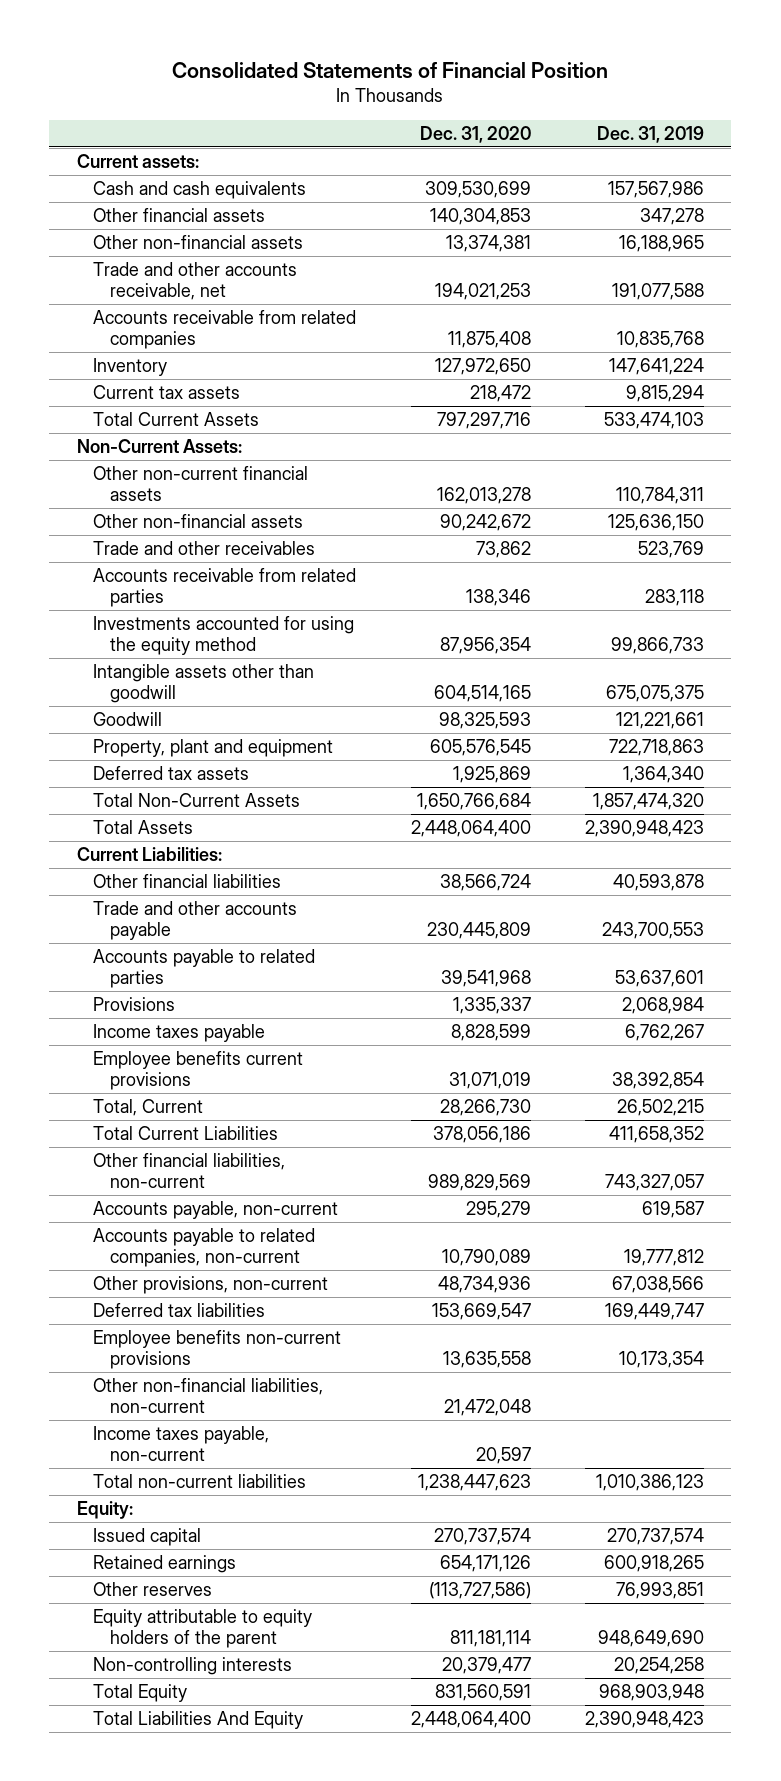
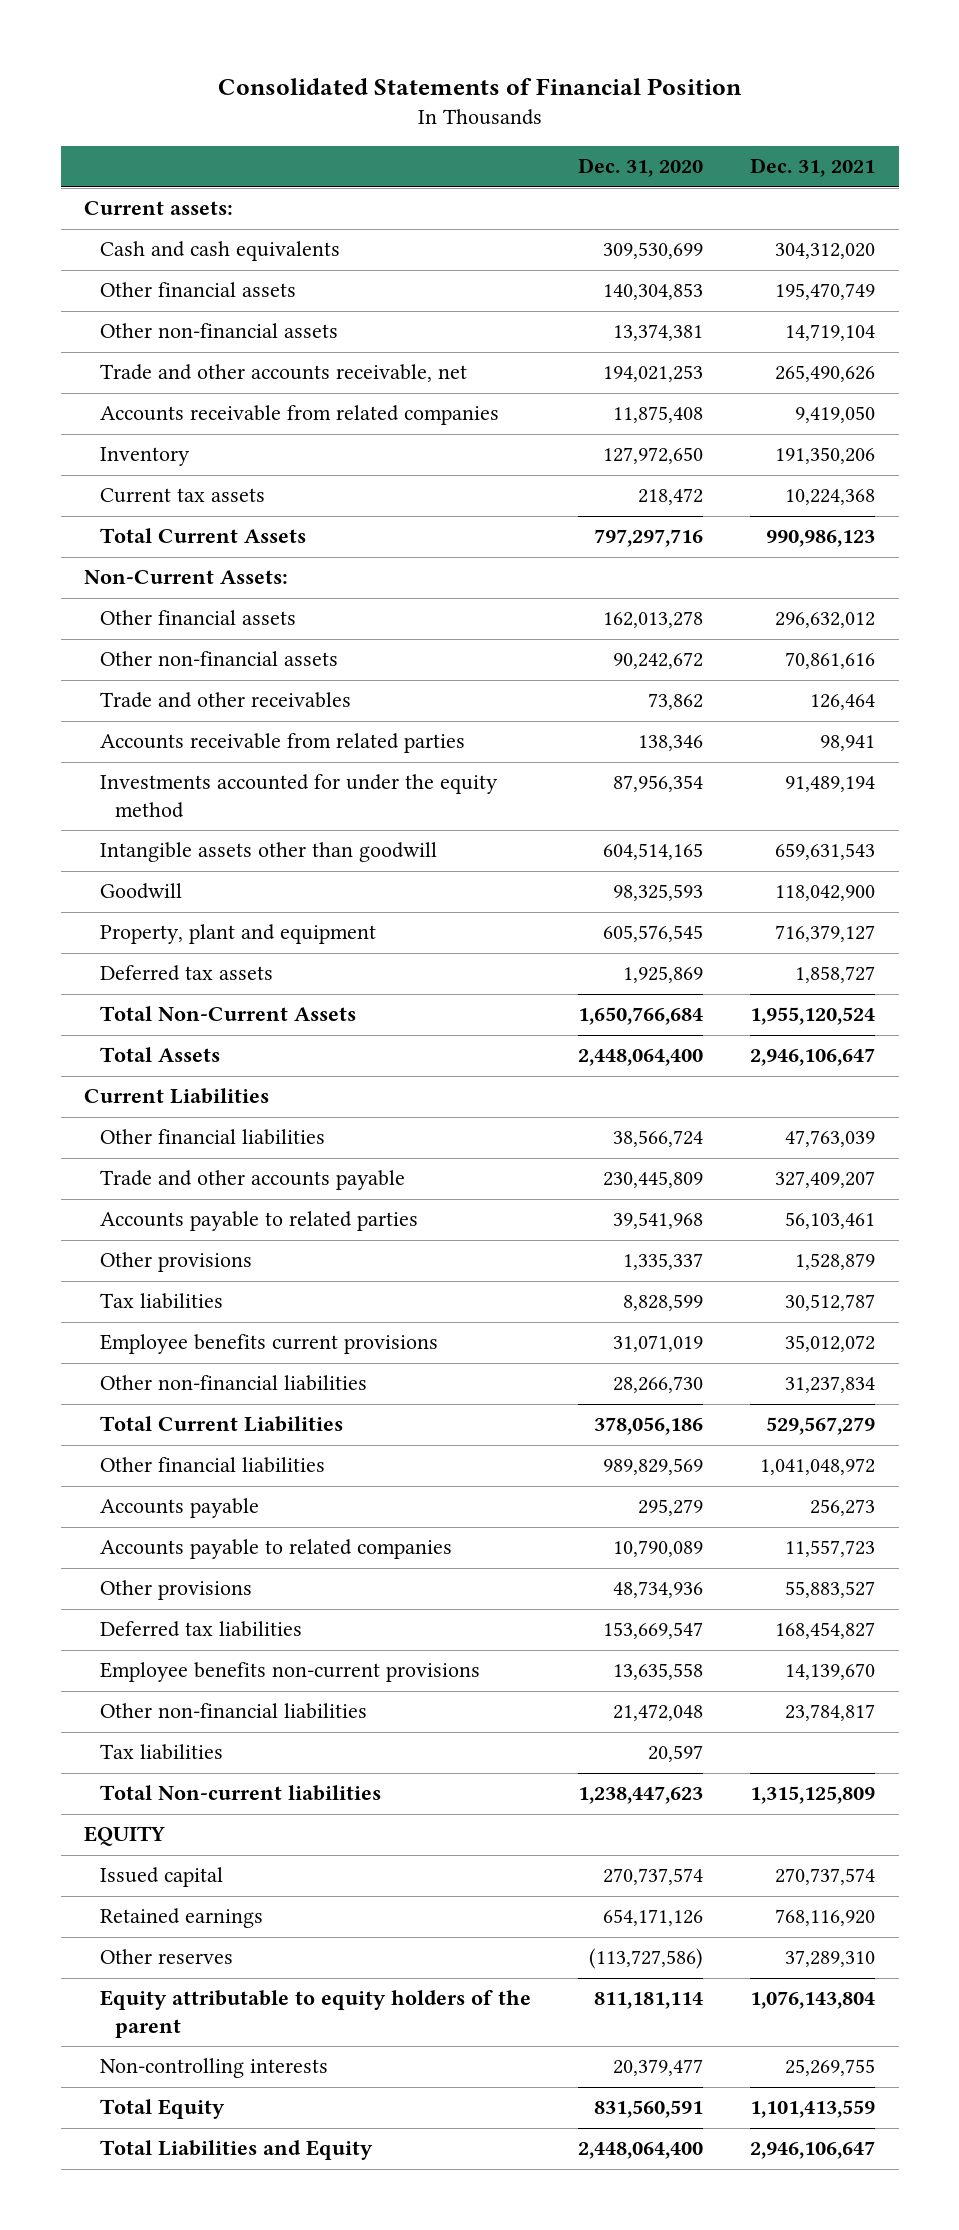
- | Dec. 31, 2020 | Dec. 31, 2019
+ | Dec. 31, 2020 | Dec. 31, 2021
- Other non-current financial assets | 162,013,278 | 110,784,311
+ Other financial assets | 162,013,278 | 296,632,012
- Investments accounted for using the equity method | 87,956,354 | 99,866,733
+ Investments accounted for under the equity method | 87,956,354 | 91,489,194
- Current Liabilities:
+ Current Liabilities
- Provisions | 1,335,337 | 2,068,984
- Income taxes payable | 8,828,599 | 6,762,267
+ Other provisions | 1,335,337 | 1,528,879
+ Tax liabilities | 8,828,599 | 30,512,787
- Total, Current | 28,266,730 | 26,502,215
+ Other non-financial liabilities | 28,266,730 | 31,237,834
- Other financial liabilities, non-current | 989,829,569 | 743,327,057
- Accounts payable, non-current | 295,279 | 619,587
- Accounts payable to related companies, non-current | 10,790,089 | 19,777,812
- Other provisions, non-current | 48,734,936 | 67,038,566
+ Other financial liabilities | 989,829,569 | 1,041,048,972
+ Accounts payable | 295,279 | 256,273
+ Accounts payable to related companies | 10,790,089 | 11,557,723
+ Other provisions | 48,734,936 | 55,883,527
- Other non-financial liabilities, non-current | 21,472,048 |
- Income taxes payable, non-current | 20,597 |
- Total non-current liabilities | 1,238,447,623 | 1,010,386,123
- Equity:
+ Other non-financial liabilities | 21,472,048 | 23,784,817
+ Tax liabilities | 20,597 |
+ Total Non-current liabilities | 1,238,447,623 | 1,315,125,809
+ EQUITY
- Total Liabilities And Equity | 2,448,064,400 | 2,390,948,423
+ Total Liabilities and Equity | 2,448,064,400 | 2,946,106,647

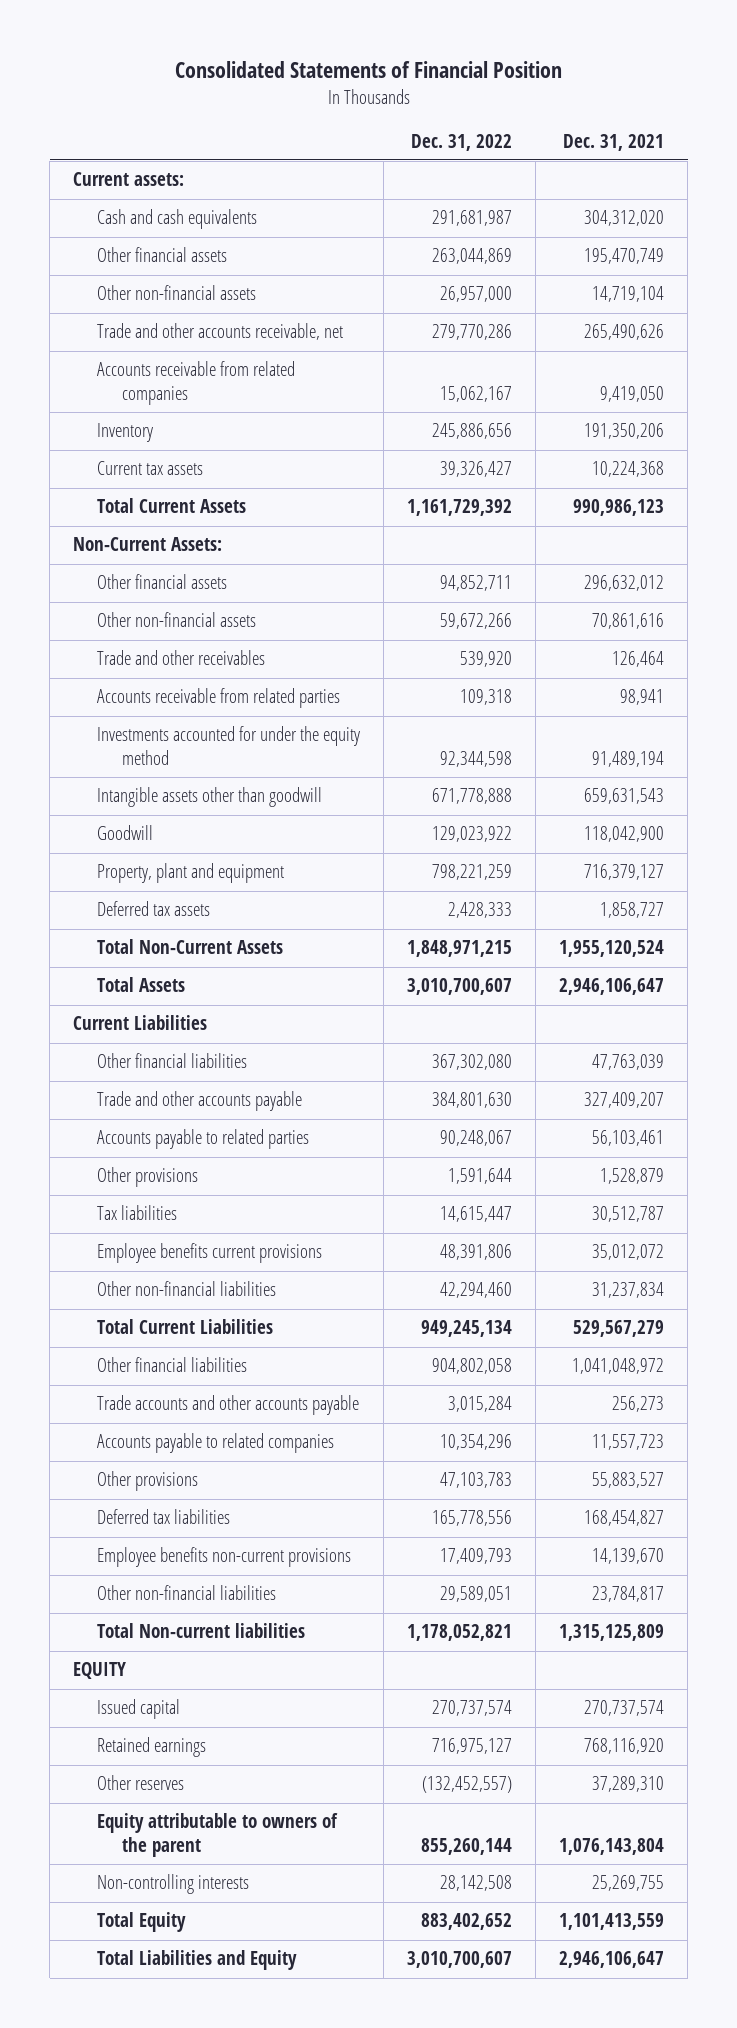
- | Dec. 31, 2020 | Dec. 31, 2021
+ | Dec. 31, 2022 | Dec. 31, 2021
- Accounts payable | 295,279 | 256,273
+ Trade accounts and other accounts payable | 3,015,284 | 256,273
- Tax liabilities | 20,597 |
- Equity attributable to equity holders of the parent | 811,181,114 | 1,076,143,804
+ Equity attributable to owners of the parent | 855,260,144 | 1,076,143,804

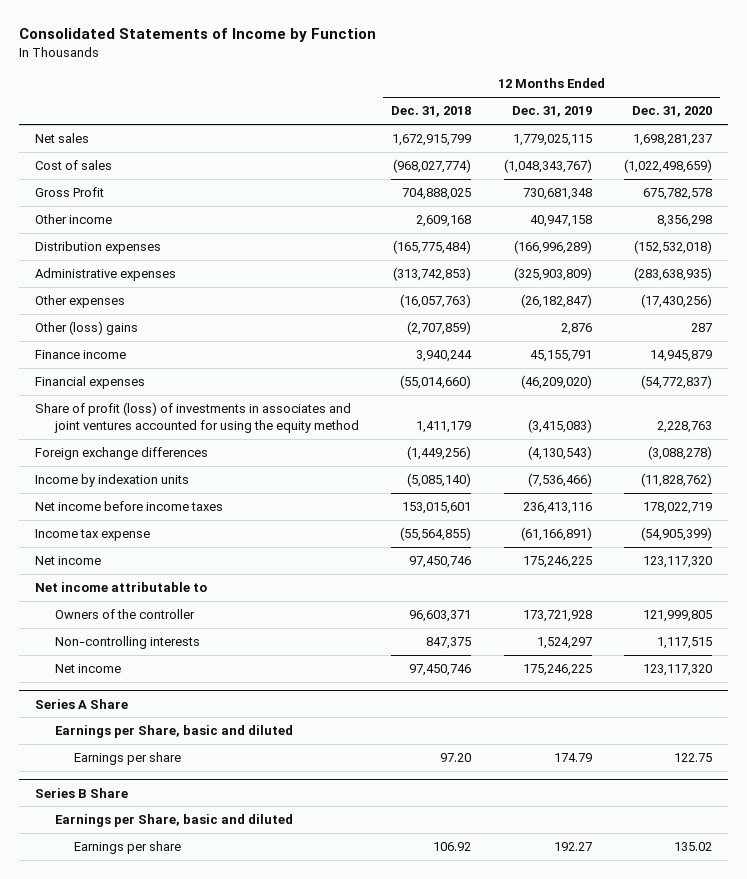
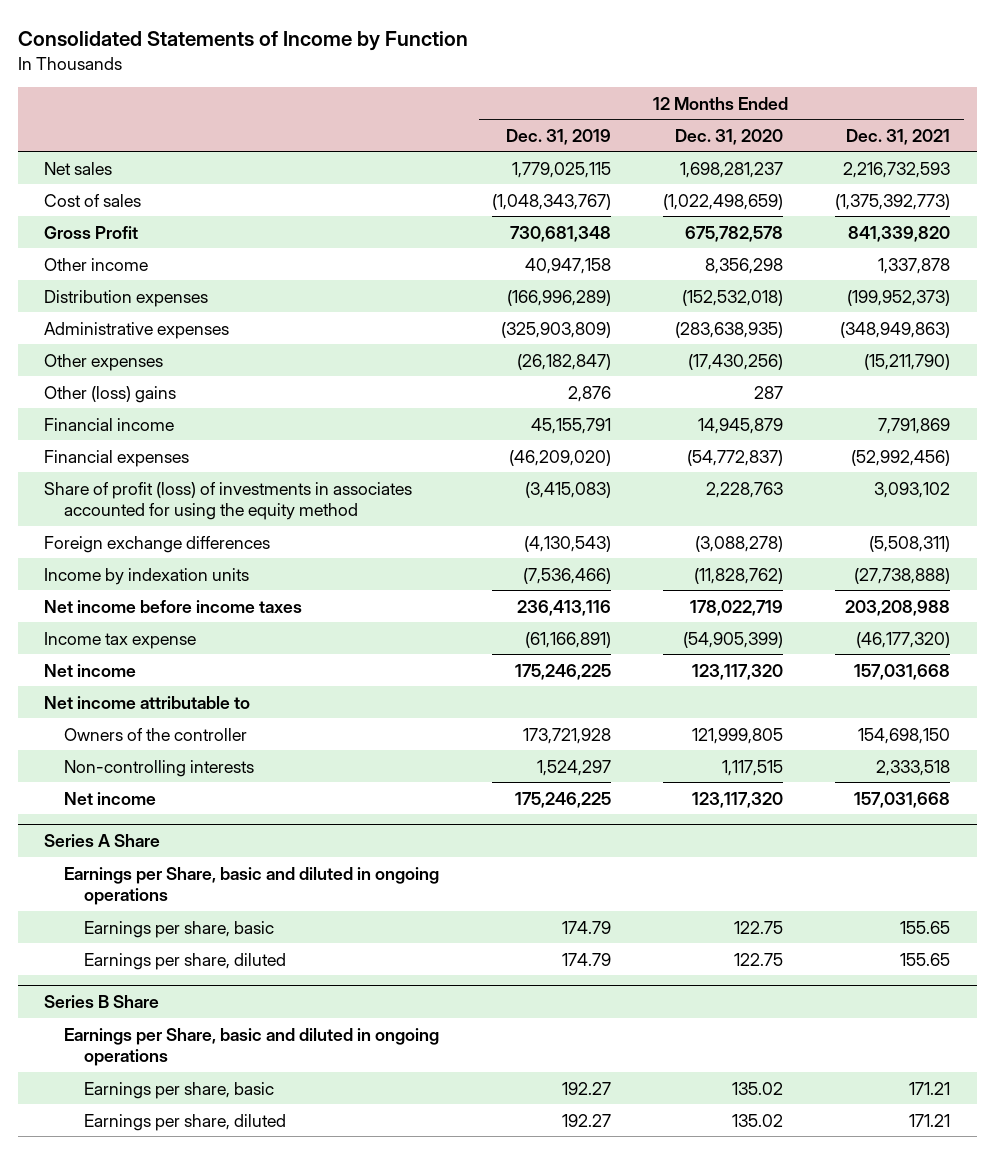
- | 12 Months Ended Dec. 31, 2018 | 12 Months Ended Dec. 31, 2019 | 12 Months Ended Dec. 31, 2020
+ | 12 Months Ended Dec. 31, 2019 | 12 Months Ended Dec. 31, 2020 | 12 Months Ended Dec. 31, 2021
- Finance income | 3,940,244 | 45,155,791 | 14,945,879
+ Financial income | 45,155,791 | 14,945,879 | 7,791,869
- Share of profit (loss) of investments in associates and joint ventures accounted for using the equity method | 1,411,179 | (3,415,083) | 2,228,763
+ Share of profit (loss) of investments in associates accounted for using the equity method | (3,415,083) | 2,228,763 | 3,093,102
@ Series A Share
- Earnings per Share, basic and diluted
- Earnings per share | 97.20 | 174.79 | 122.75
+ Earnings per Share, basic and diluted in ongoing operations
+ Earnings per share, basic | 174.79 | 122.75 | 155.65
+ Earnings per share, diluted | 174.79 | 122.75 | 155.65
@ Series B Share
- Earnings per Share, basic and diluted
- Earnings per share | 106.92 | 192.27 | 135.02
+ Earnings per Share, basic and diluted in ongoing operations
+ Earnings per share, basic | 192.27 | 135.02 | 171.21
+ Earnings per share, diluted | 192.27 | 135.02 | 171.21

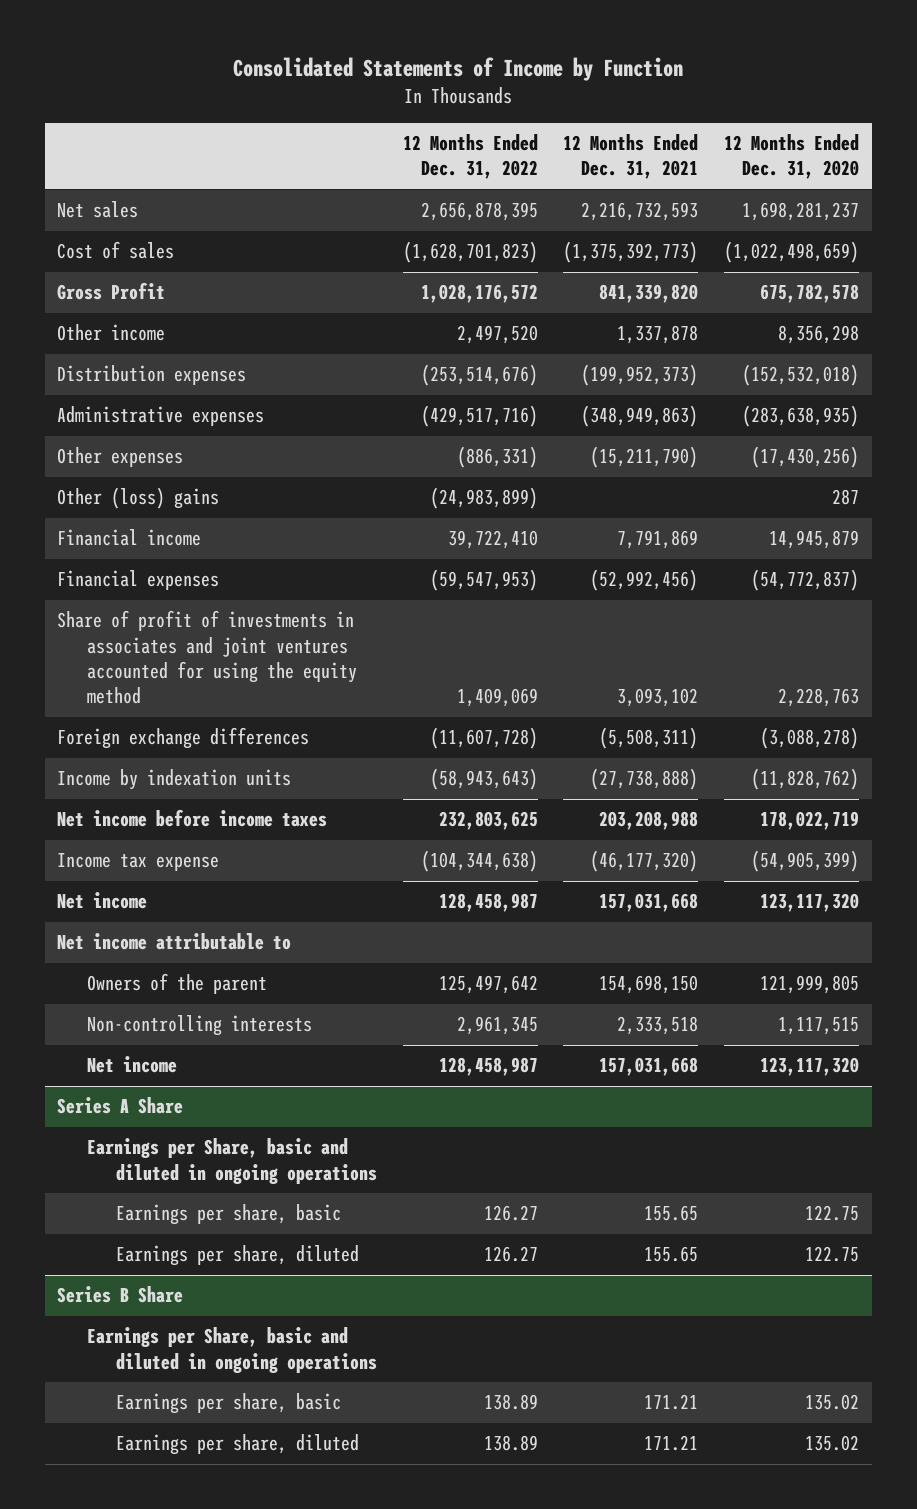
- | 12 Months Ended Dec. 31, 2019 | 12 Months Ended Dec. 31, 2020 | 12 Months Ended Dec. 31, 2021
+ | 12 Months Ended Dec. 31, 2022 | 12 Months Ended Dec. 31, 2021 | 12 Months Ended Dec. 31, 2020
- Share of profit (loss) of investments in associates accounted for using the equity method | (3,415,083) | 2,228,763 | 3,093,102
+ Share of profit of investments in associates and joint ventures accounted for using the equity method | 1,409,069 | 3,093,102 | 2,228,763
- Owners of the controller | 173,721,928 | 121,999,805 | 154,698,150
+ Owners of the parent | 125,497,642 | 154,698,150 | 121,999,805

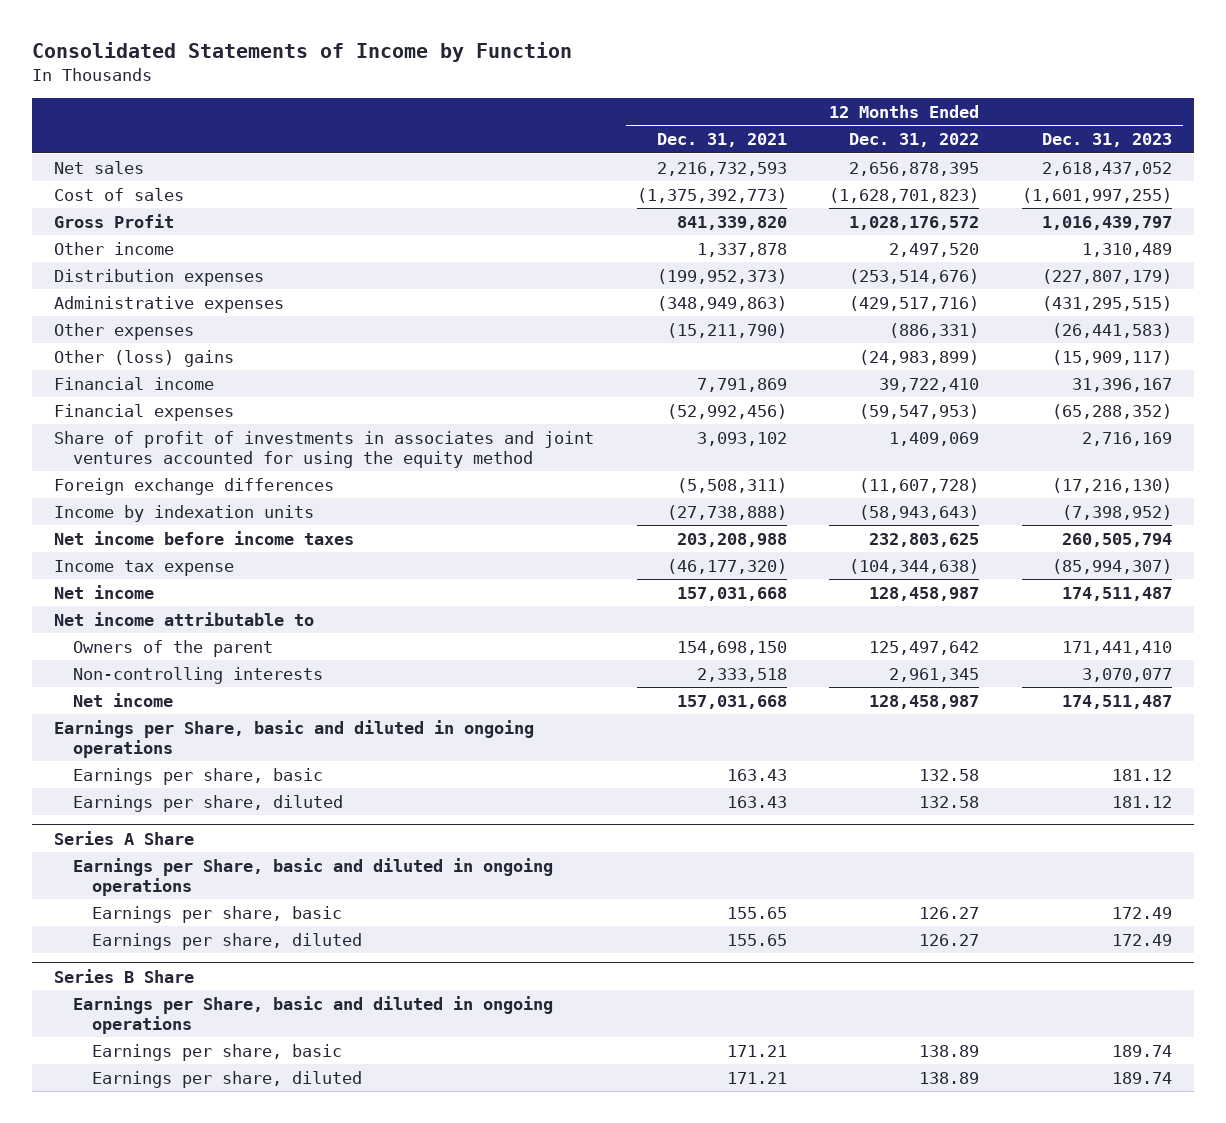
- | 12 Months Ended Dec. 31, 2022 | 12 Months Ended Dec. 31, 2021 | 12 Months Ended Dec. 31, 2020
+ | 12 Months Ended Dec. 31, 2021 | 12 Months Ended Dec. 31, 2022 | 12 Months Ended Dec. 31, 2023
+ Earnings per Share, basic and diluted in ongoing operations
+ Earnings per share, basic | 163.43 | 132.58 | 181.12
+ Earnings per share, diluted | 163.43 | 132.58 | 181.12

